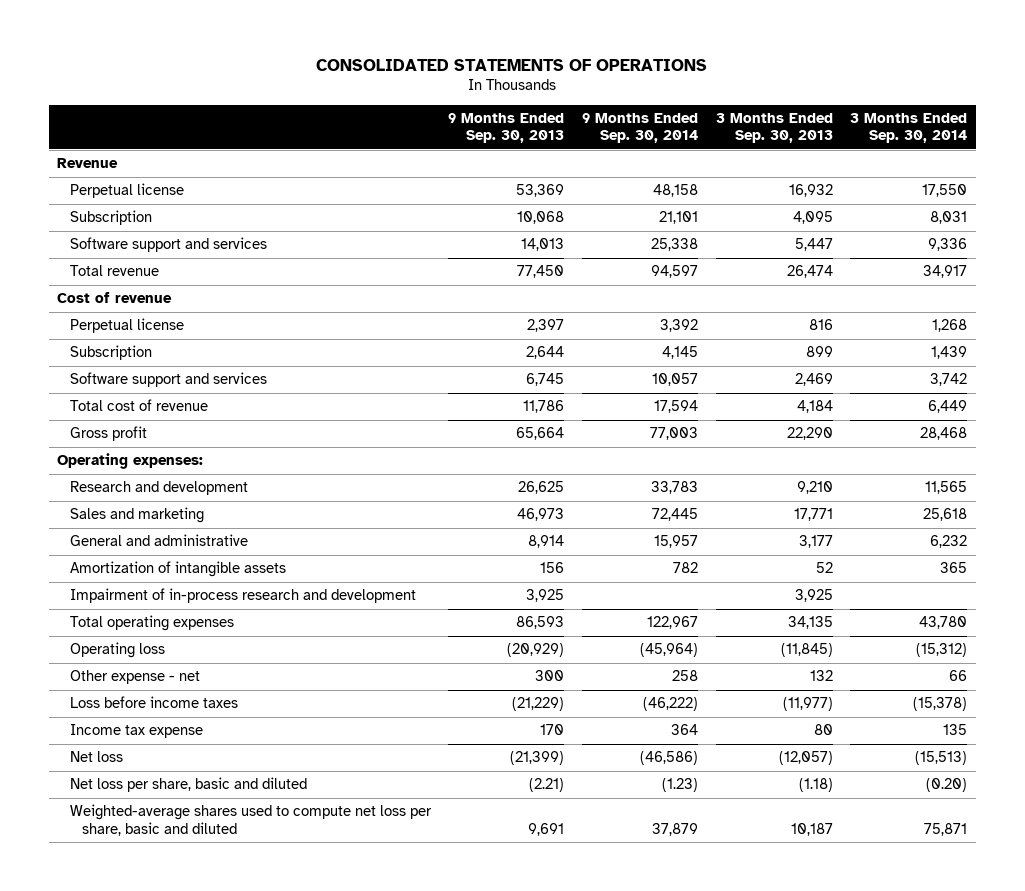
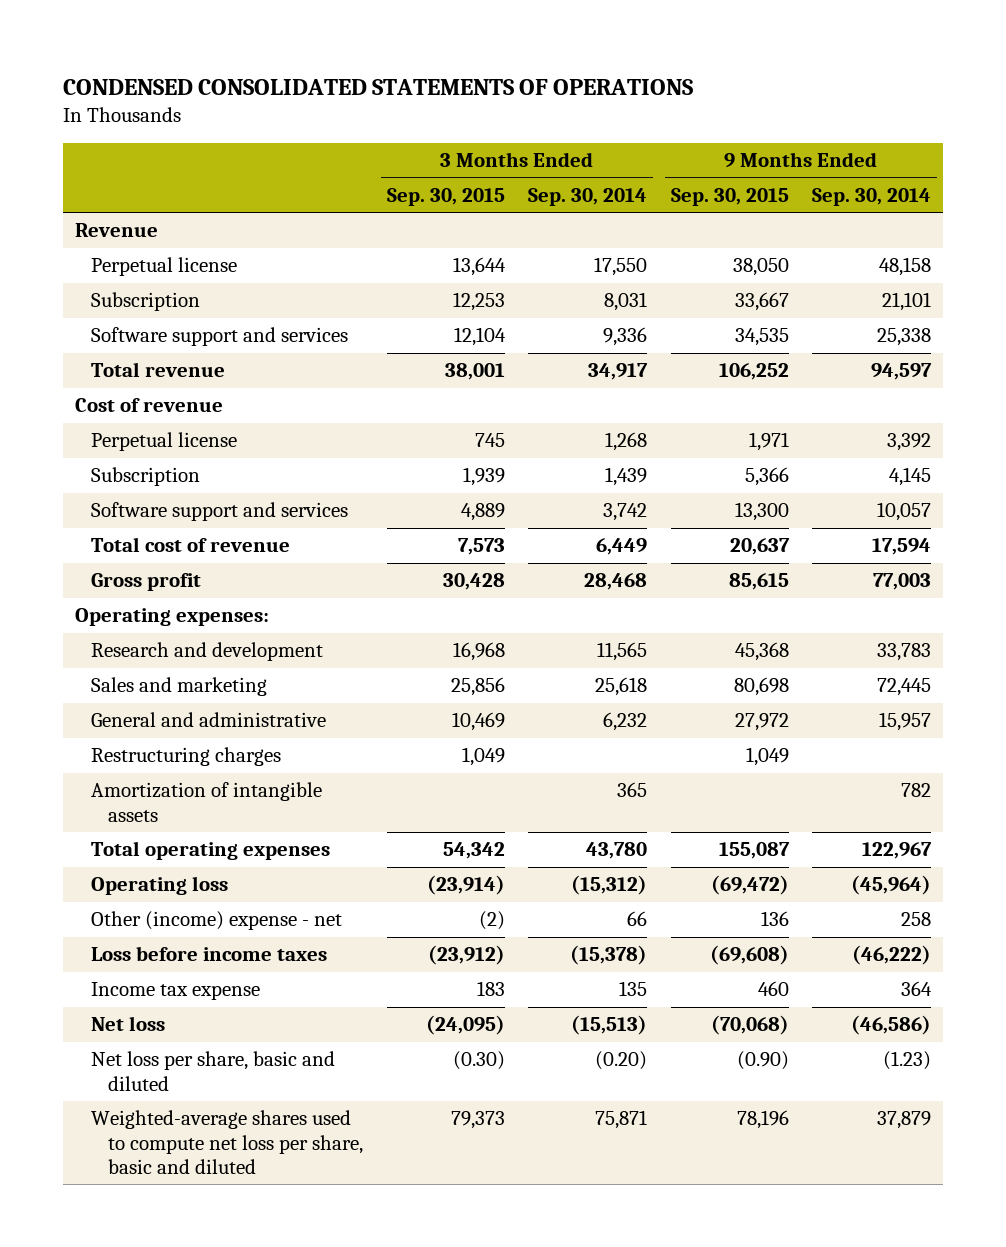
- CONSOLIDATED STATEMENTS OF OPERATIONS
+ CONDENSED CONSOLIDATED STATEMENTS OF OPERATIONS
- | 9 Months Ended Sep. 30, 2013 | 9 Months Ended Sep. 30, 2014 | 3 Months Ended Sep. 30, 2013 | 3 Months Ended Sep. 30, 2014
+ | 3 Months Ended Sep. 30, 2015 | 3 Months Ended Sep. 30, 2014 | 9 Months Ended Sep. 30, 2015 | 9 Months Ended Sep. 30, 2014
+ Restructuring charges | 1,049 | | 1,049 |
- Impairment of in-process research and development | 3,925 | | 3,925 |
- Other expense - net | 300 | 258 | 132 | 66
+ Other (income) expense - net | (2) | 66 | 136 | 258

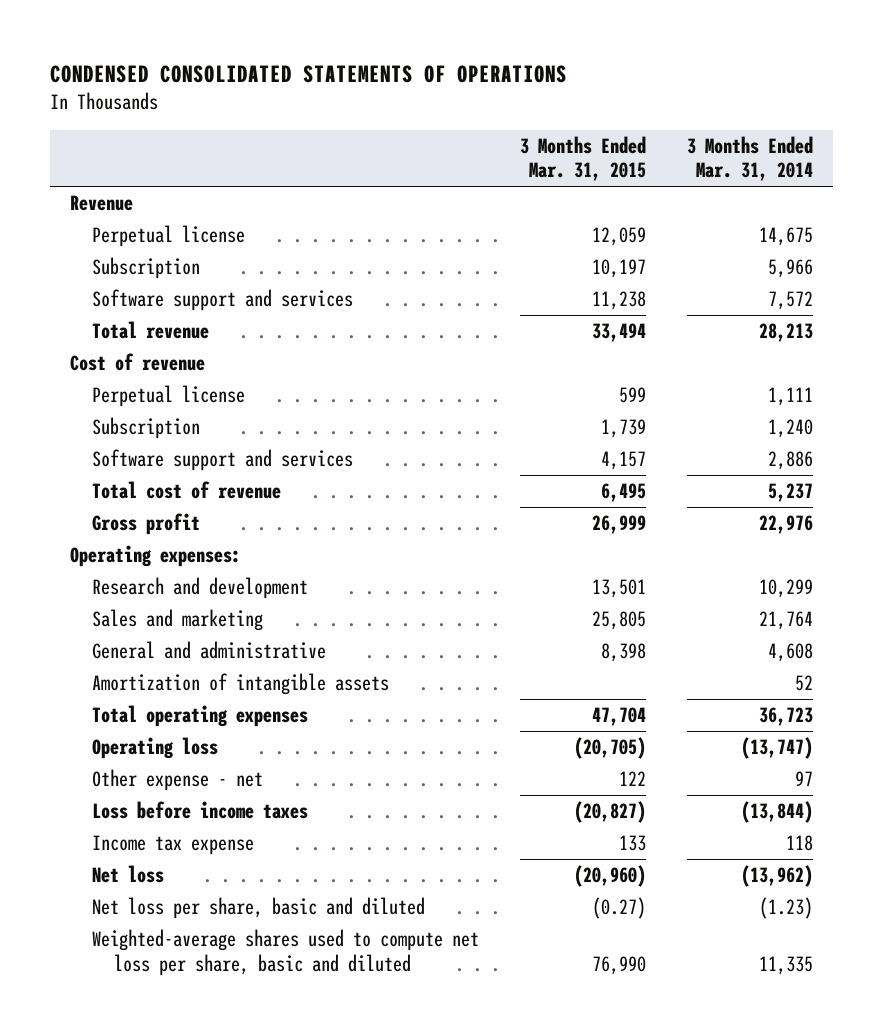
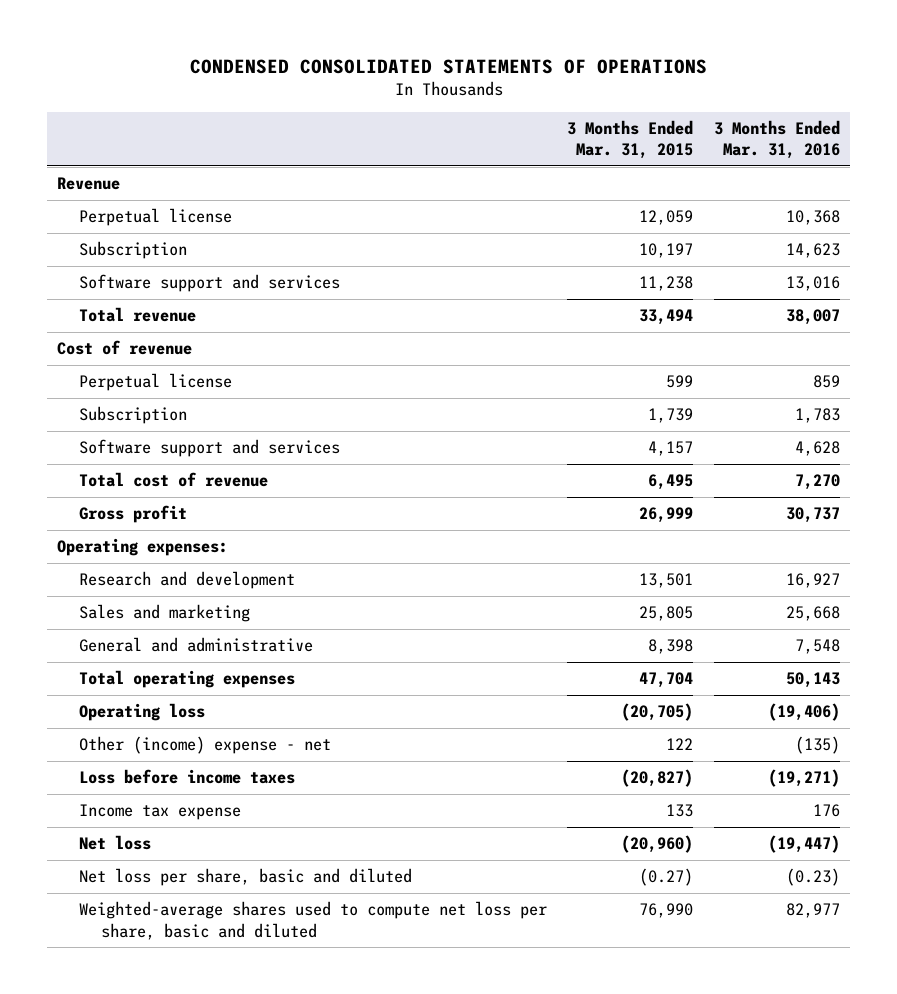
- | 3 Months Ended Mar. 31, 2015 | 3 Months Ended Mar. 31, 2014
+ | 3 Months Ended Mar. 31, 2015 | 3 Months Ended Mar. 31, 2016
- Amortization of intangible assets | | 52
- Other expense - net | 122 | 97
+ Other (income) expense - net | 122 | (135)

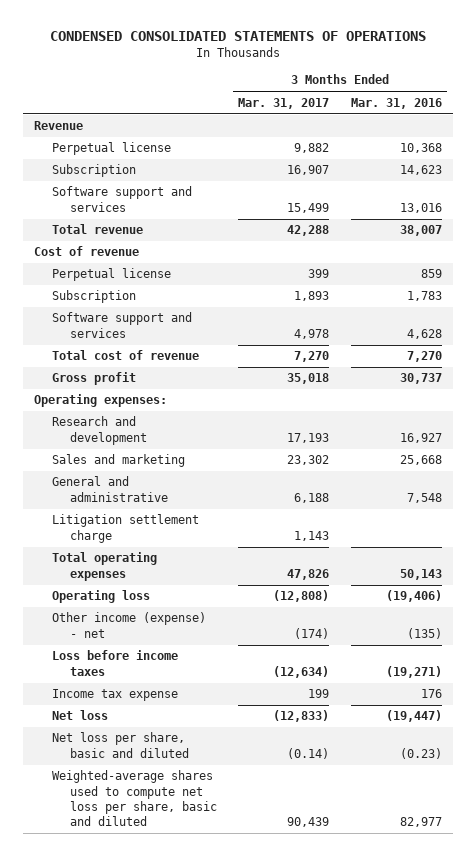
- | 3 Months Ended Mar. 31, 2015 | 3 Months Ended Mar. 31, 2016
+ | 3 Months Ended Mar. 31, 2017 | 3 Months Ended Mar. 31, 2016
+ Litigation settlement charge | 1,143 |
- Other (income) expense - net | 122 | (135)
+ Other income (expense) - net | (174) | (135)

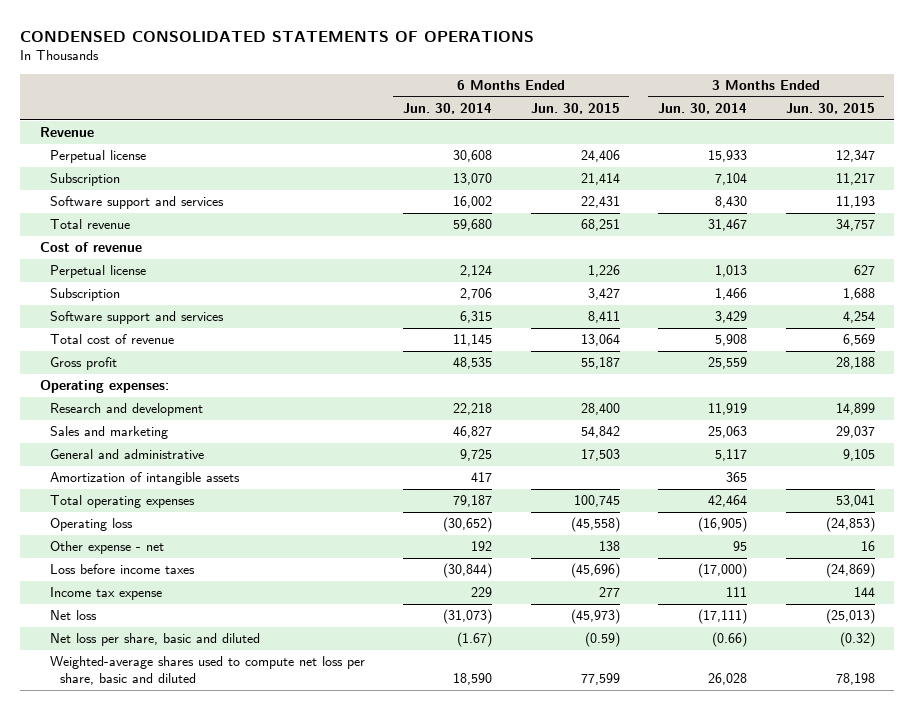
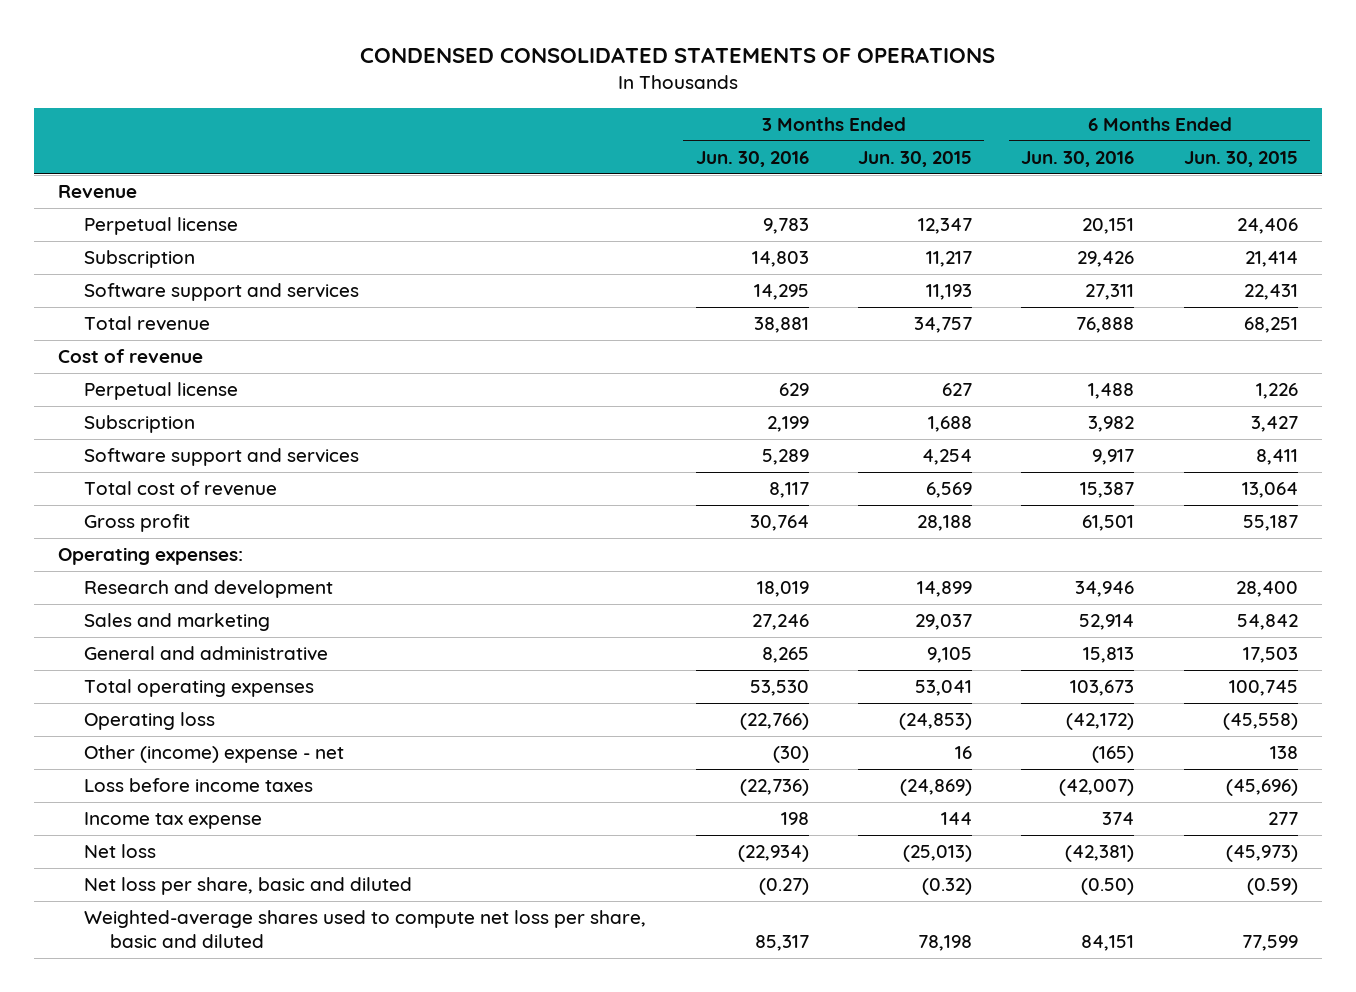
- | 6 Months Ended Jun. 30, 2014 | 6 Months Ended Jun. 30, 2015 | 3 Months Ended Jun. 30, 2014 | 3 Months Ended Jun. 30, 2015
+ | 3 Months Ended Jun. 30, 2016 | 3 Months Ended Jun. 30, 2015 | 6 Months Ended Jun. 30, 2016 | 6 Months Ended Jun. 30, 2015
- Amortization of intangible assets | 417 | | 365 |
- Other expense - net | 192 | 138 | 95 | 16
+ Other (income) expense - net | (30) | 16 | (165) | 138

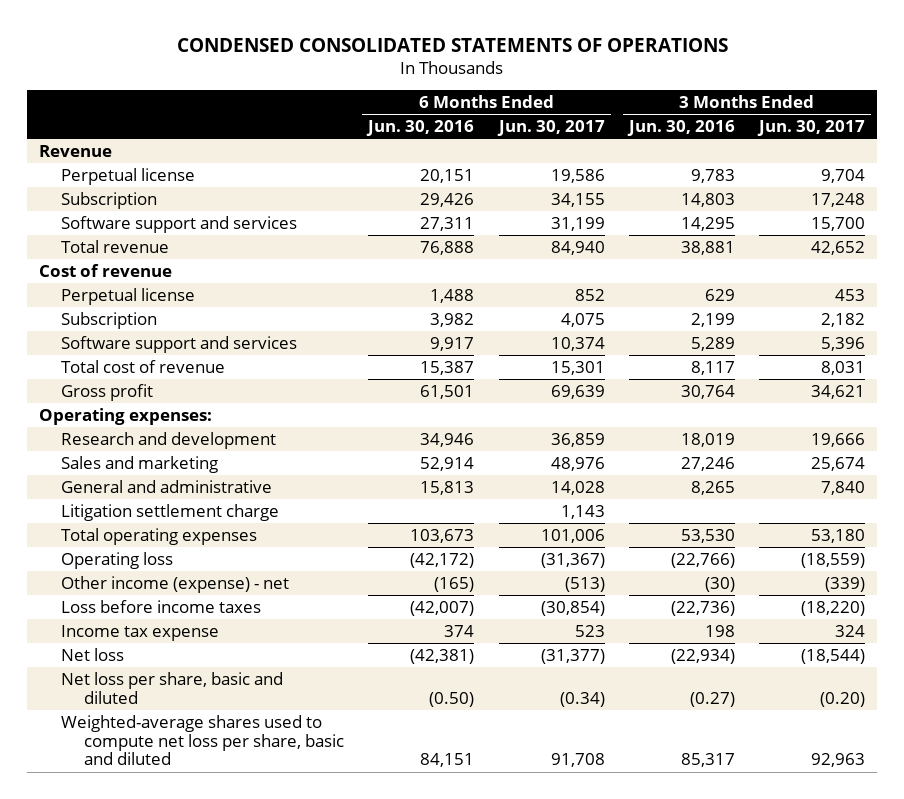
- | 3 Months Ended Jun. 30, 2016 | 3 Months Ended Jun. 30, 2015 | 6 Months Ended Jun. 30, 2016 | 6 Months Ended Jun. 30, 2015
+ | 6 Months Ended Jun. 30, 2016 | 6 Months Ended Jun. 30, 2017 | 3 Months Ended Jun. 30, 2016 | 3 Months Ended Jun. 30, 2017
+ Litigation settlement charge | | 1,143 | |
- Other (income) expense - net | (30) | 16 | (165) | 138
+ Other income (expense) - net | (165) | (513) | (30) | (339)

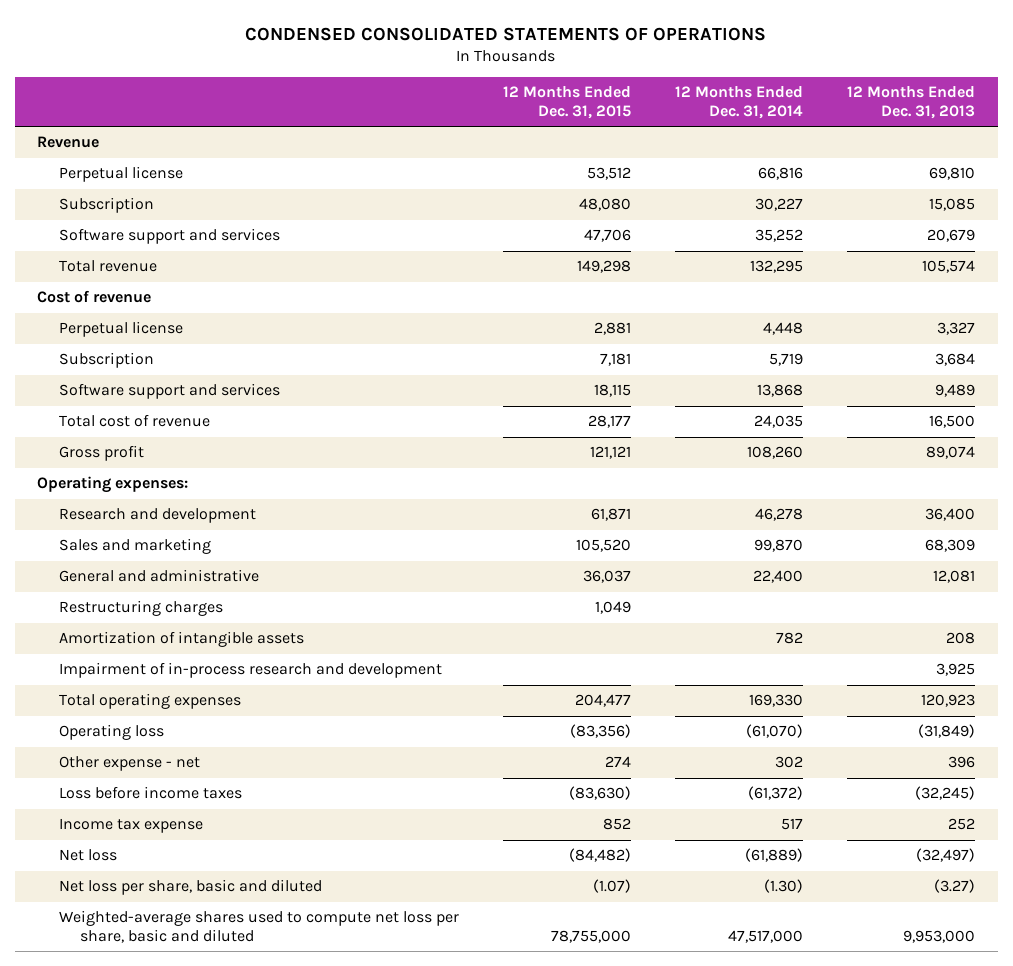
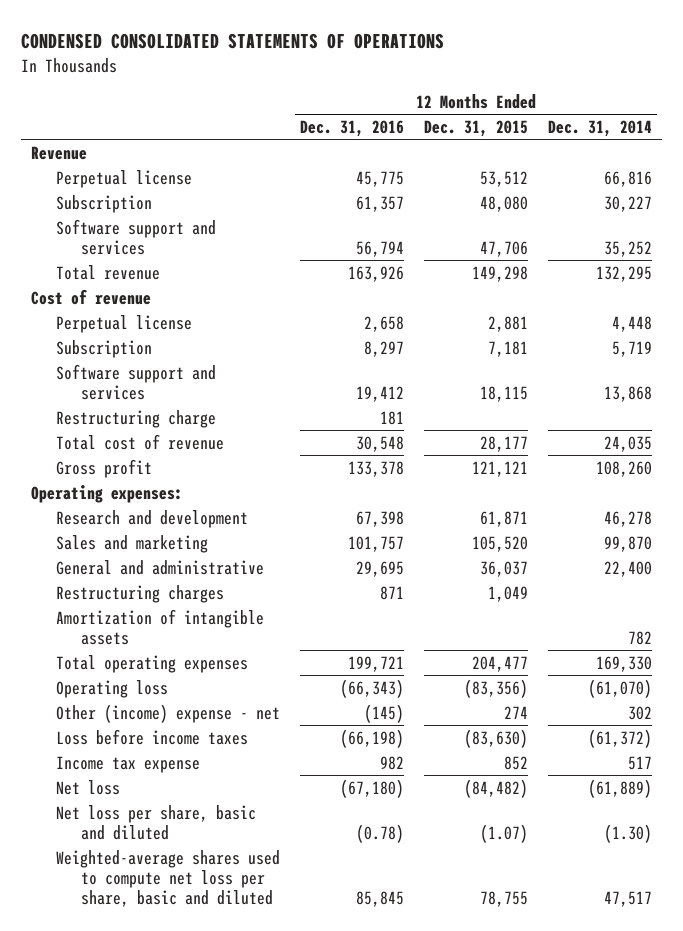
- | 12 Months Ended Dec. 31, 2015 | 12 Months Ended Dec. 31, 2014 | 12 Months Ended Dec. 31, 2013
+ | 12 Months Ended Dec. 31, 2016 | 12 Months Ended Dec. 31, 2015 | 12 Months Ended Dec. 31, 2014
+ Restructuring charge | 181 | |
- Impairment of in-process research and development | | | 3,925
- Other expense - net | 274 | 302 | 396
+ Other (income) expense - net | (145) | 274 | 302
- Weighted-average shares used to compute net loss per share, basic and diluted | 78,755,000 | 47,517,000 | 9,953,000
+ Weighted-average shares used to compute net loss per share, basic and diluted | 85,845 | 78,755 | 47,517

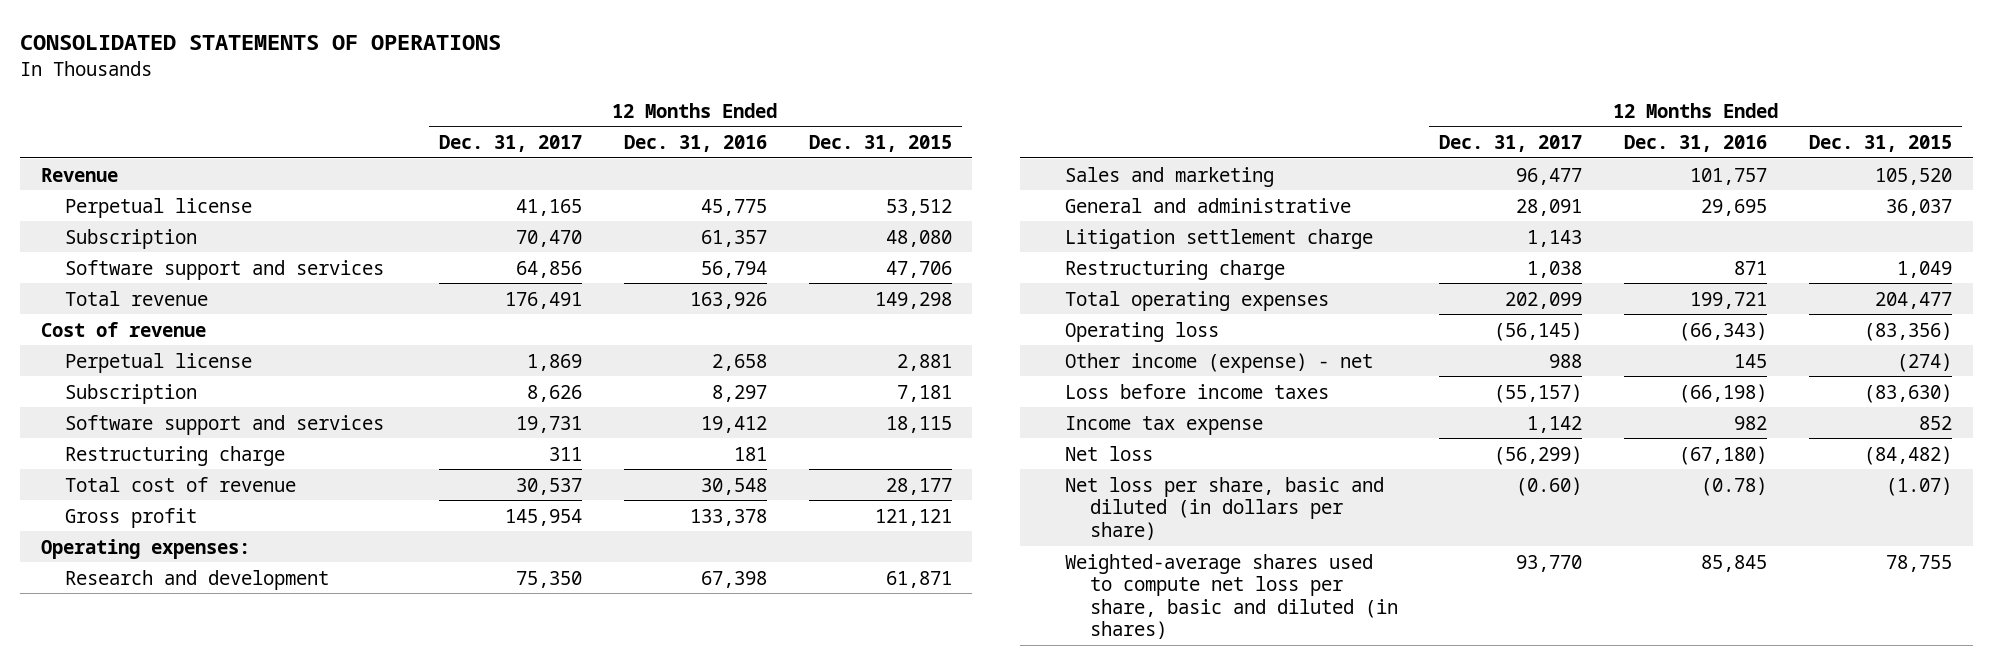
- CONDENSED CONSOLIDATED STATEMENTS OF OPERATIONS
+ CONSOLIDATED STATEMENTS OF OPERATIONS
- | 12 Months Ended Dec. 31, 2016 | 12 Months Ended Dec. 31, 2015 | 12 Months Ended Dec. 31, 2014
+ | 12 Months Ended Dec. 31, 2017 | 12 Months Ended Dec. 31, 2016 | 12 Months Ended Dec. 31, 2015
- Restructuring charges | 871 | 1,049 |
- Amortization of intangible assets | | | 782
+ Litigation settlement charge | 1,143 | |
+ Restructuring charge | 1,038 | 871 | 1,049
- Other (income) expense - net | (145) | 274 | 302
+ Other income (expense) - net | 988 | 145 | (274)
- Net loss per share, basic and diluted | (0.78) | (1.07) | (1.30)
- Weighted-average shares used to compute net loss per share, basic and diluted | 85,845 | 78,755 | 47,517
+ Net loss per share, basic and diluted (in dollars per share) | (0.60) | (0.78) | (1.07)
+ Weighted-average shares used to compute net loss per share, basic and diluted (in shares) | 93,770 | 85,845 | 78,755

